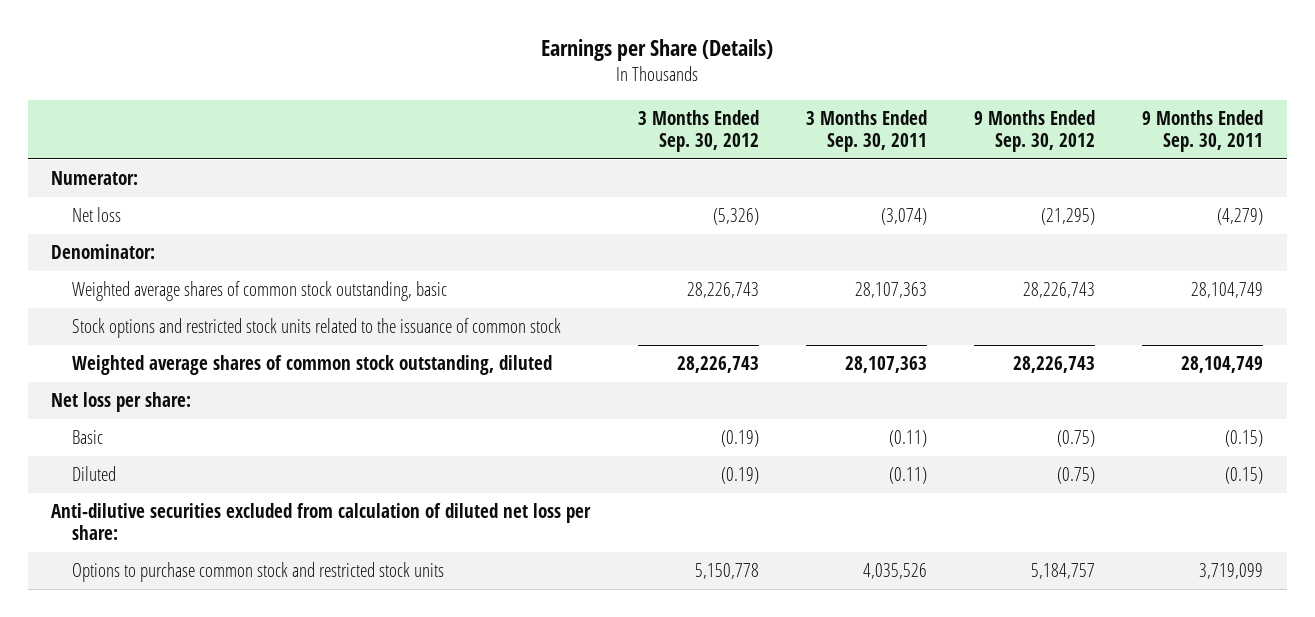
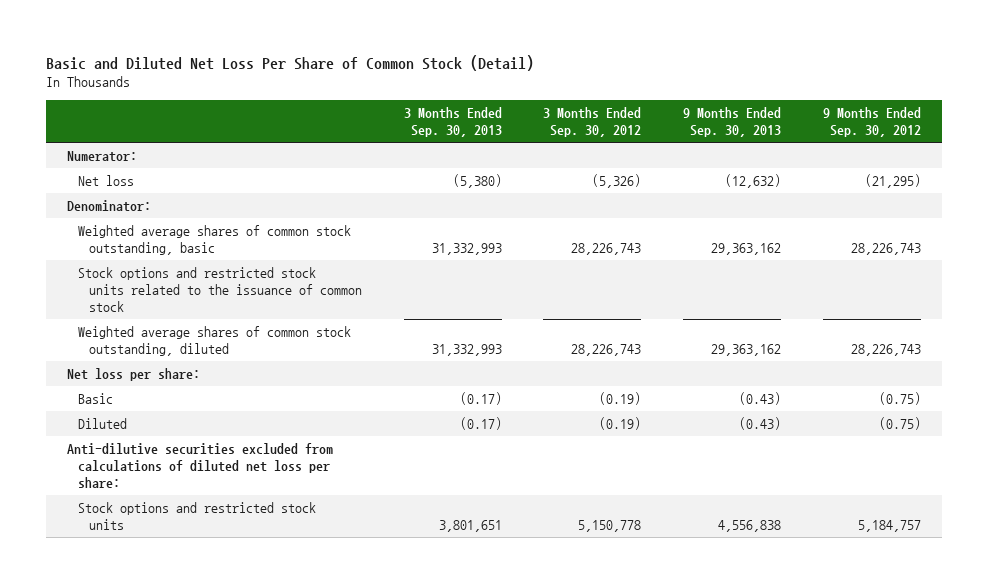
- Earnings per Share (Details)
+ Basic and Diluted Net Loss Per Share of Common Stock (Detail)
- | 3 Months Ended Sep. 30, 2012 | 3 Months Ended Sep. 30, 2011 | 9 Months Ended Sep. 30, 2012 | 9 Months Ended Sep. 30, 2011
+ | 3 Months Ended Sep. 30, 2013 | 3 Months Ended Sep. 30, 2012 | 9 Months Ended Sep. 30, 2013 | 9 Months Ended Sep. 30, 2012
- Anti-dilutive securities excluded from calculation of diluted net loss per share:
- Options to purchase common stock and restricted stock units | 5,150,778 | 4,035,526 | 5,184,757 | 3,719,099
+ Anti-dilutive securities excluded from calculations of diluted net loss per share:
+ Stock options and restricted stock units | 3,801,651 | 5,150,778 | 4,556,838 | 5,184,757

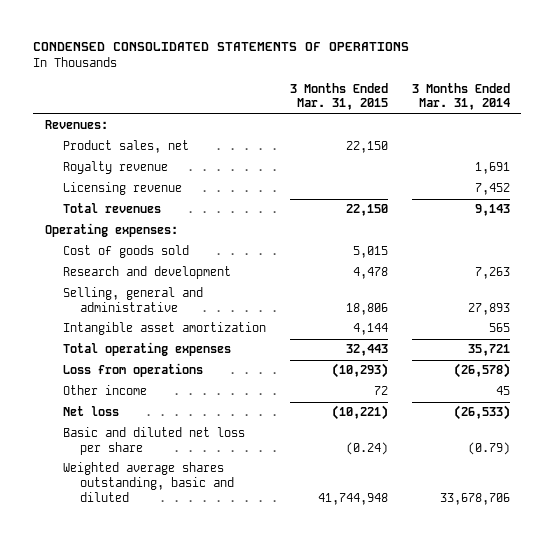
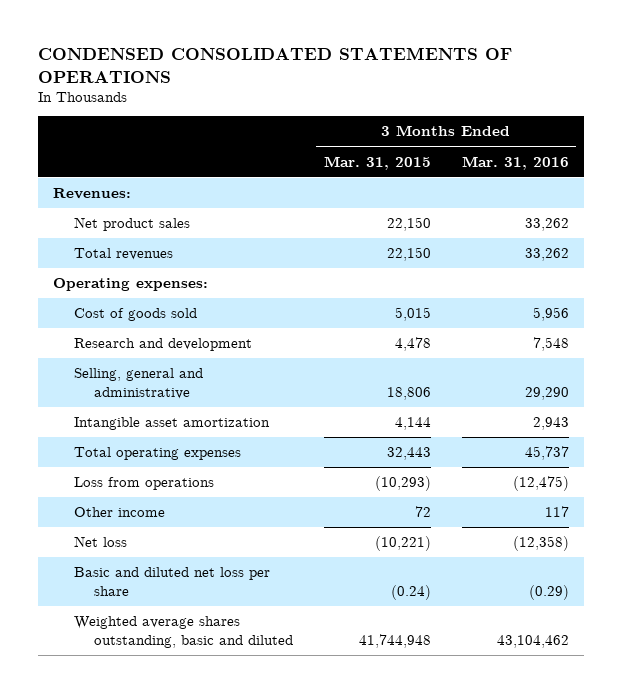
- | 3 Months Ended Mar. 31, 2015 | 3 Months Ended Mar. 31, 2014
+ | 3 Months Ended Mar. 31, 2015 | 3 Months Ended Mar. 31, 2016
- Product sales, net | 22,150 |
- Royalty revenue | | 1,691
- Licensing revenue | | 7,452
+ Net product sales | 22,150 | 33,262

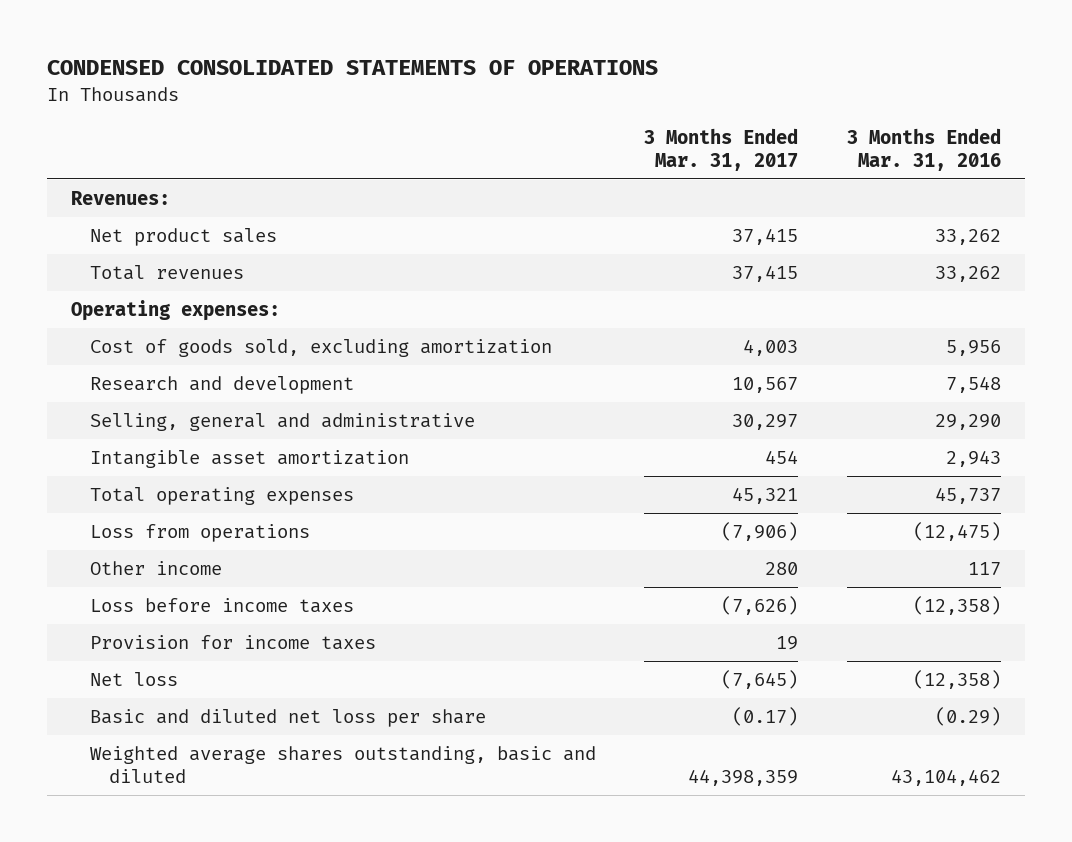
- | 3 Months Ended Mar. 31, 2015 | 3 Months Ended Mar. 31, 2016
+ | 3 Months Ended Mar. 31, 2017 | 3 Months Ended Mar. 31, 2016
- Cost of goods sold | 5,015 | 5,956
+ Cost of goods sold, excluding amortization | 4,003 | 5,956
+ Loss before income taxes | (7,626) | (12,358)
+ Provision for income taxes | 19 |

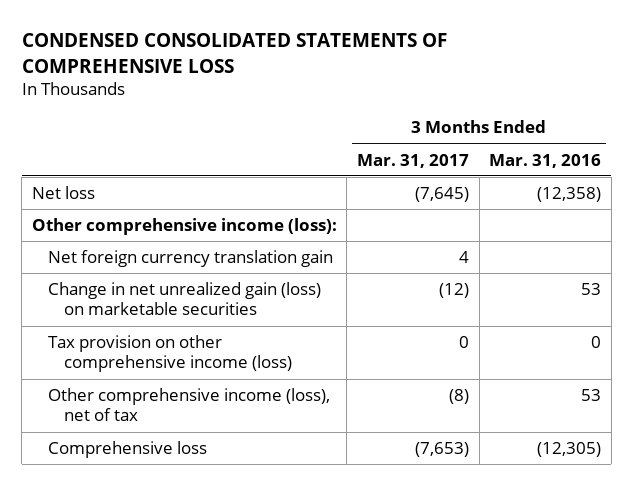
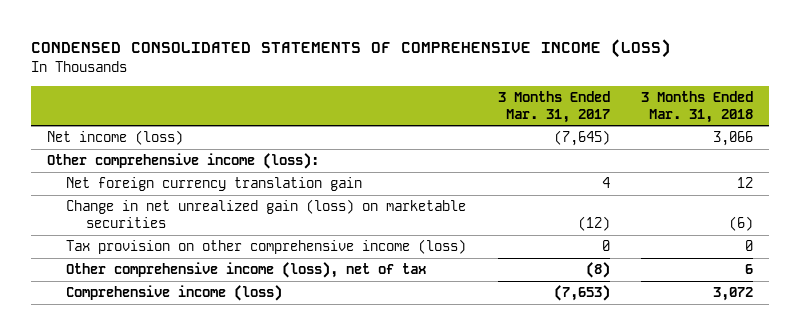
- CONDENSED CONSOLIDATED STATEMENTS OF COMPREHENSIVE LOSS
+ CONDENSED CONSOLIDATED STATEMENTS OF COMPREHENSIVE INCOME (LOSS)
- | 3 Months Ended Mar. 31, 2017 | 3 Months Ended Mar. 31, 2016
+ | 3 Months Ended Mar. 31, 2017 | 3 Months Ended Mar. 31, 2018
- Net loss | (7,645) | (12,358)
+ Net income (loss) | (7,645) | 3,066
- Comprehensive loss | (7,653) | (12,305)
+ Comprehensive income (loss) | (7,653) | 3,072

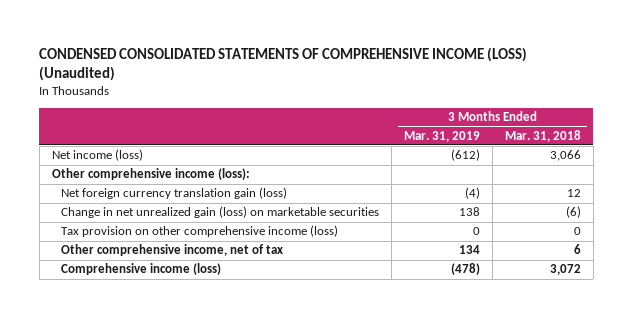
- CONDENSED CONSOLIDATED STATEMENTS OF COMPREHENSIVE INCOME (LOSS)
+ CONDENSED CONSOLIDATED STATEMENTS OF COMPREHENSIVE INCOME (LOSS) (Unaudited)
- | 3 Months Ended Mar. 31, 2017 | 3 Months Ended Mar. 31, 2018
+ | 3 Months Ended Mar. 31, 2019 | 3 Months Ended Mar. 31, 2018
- Net foreign currency translation gain | 4 | 12
+ Net foreign currency translation gain (loss) | (4) | 12
- Other comprehensive income (loss), net of tax | (8) | 6
+ Other comprehensive income, net of tax | 134 | 6

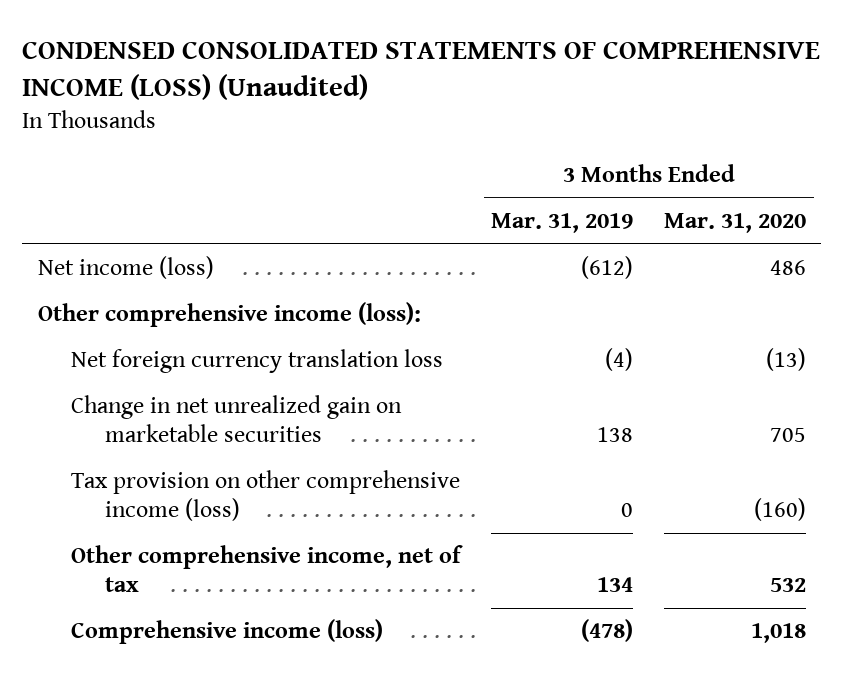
- | 3 Months Ended Mar. 31, 2019 | 3 Months Ended Mar. 31, 2018
+ | 3 Months Ended Mar. 31, 2019 | 3 Months Ended Mar. 31, 2020
- Net foreign currency translation gain (loss) | (4) | 12
- Change in net unrealized gain (loss) on marketable securities | 138 | (6)
+ Net foreign currency translation loss | (4) | (13)
+ Change in net unrealized gain on marketable securities | 138 | 705

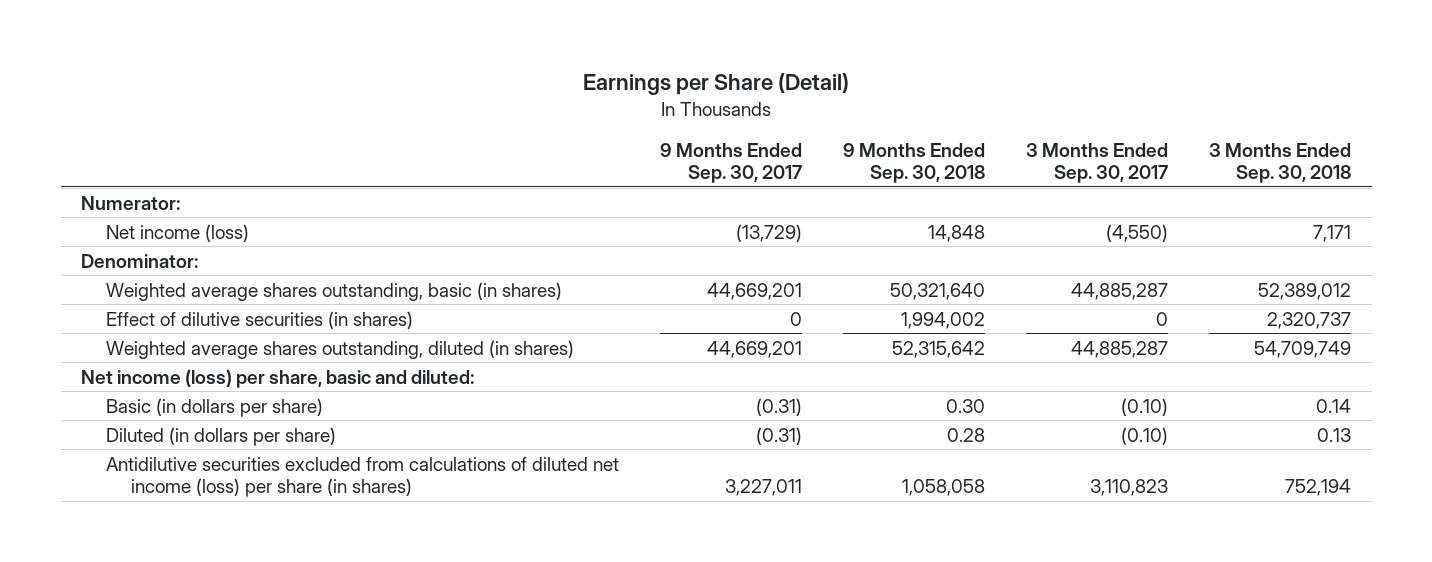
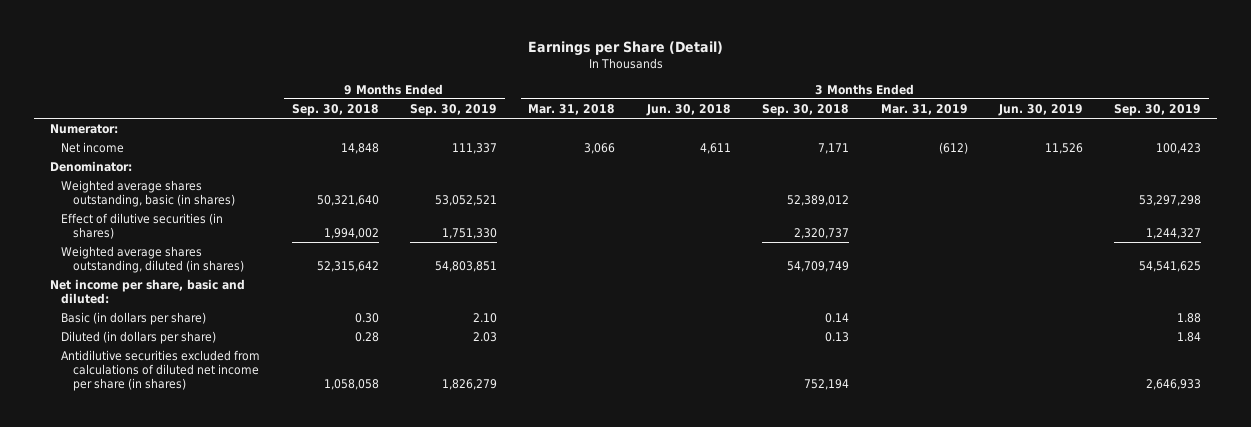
- | 9 Months Ended Sep. 30, 2017 | 9 Months Ended Sep. 30, 2018 | 3 Months Ended Sep. 30, 2017 | 3 Months Ended Sep. 30, 2018
+ | 9 Months Ended Sep. 30, 2018 | 9 Months Ended Sep. 30, 2019 | 3 Months Ended Mar. 31, 2018 | 3 Months Ended Jun. 30, 2018 | 3 Months Ended Sep. 30, 2018 | 3 Months Ended Mar. 31, 2019 | 3 Months Ended Jun. 30, 2019 | 3 Months Ended Sep. 30, 2019
- Net income (loss) | (13,729) | 14,848 | (4,550) | 7,171
+ Net income | 14,848 | 111,337 | 3,066 | 4,611 | 7,171 | (612) | 11,526 | 100,423
- Net income (loss) per share, basic and diluted:
+ Net income per share, basic and diluted:
- Antidilutive securities excluded from calculations of diluted net income (loss) per share (in shares) | 3,227,011 | 1,058,058 | 3,110,823 | 752,194
+ Antidilutive securities excluded from calculations of diluted net income per share (in shares) | 1,058,058 | 1,826,279 | | | 752,194 | | | 2,646,933

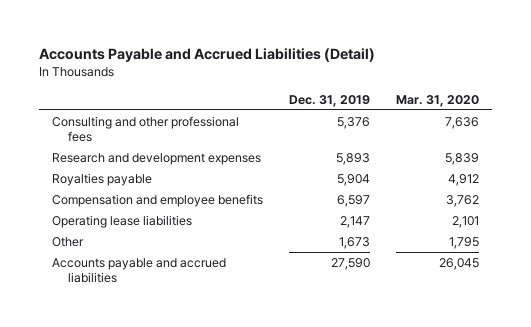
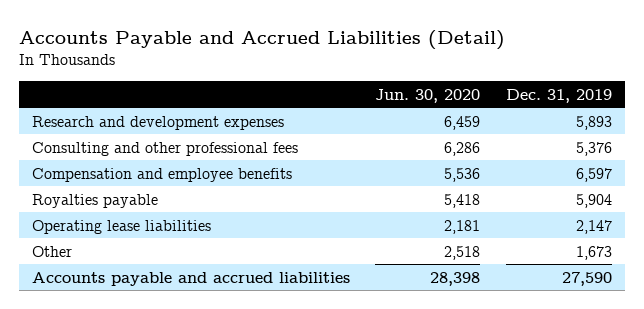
- | Dec. 31, 2019 | Mar. 31, 2020
+ | Jun. 30, 2020 | Dec. 31, 2019
moved down: Consulting and other professional fees | 6,286 | 5,376
moved down: Royalties payable | 5,418 | 5,904

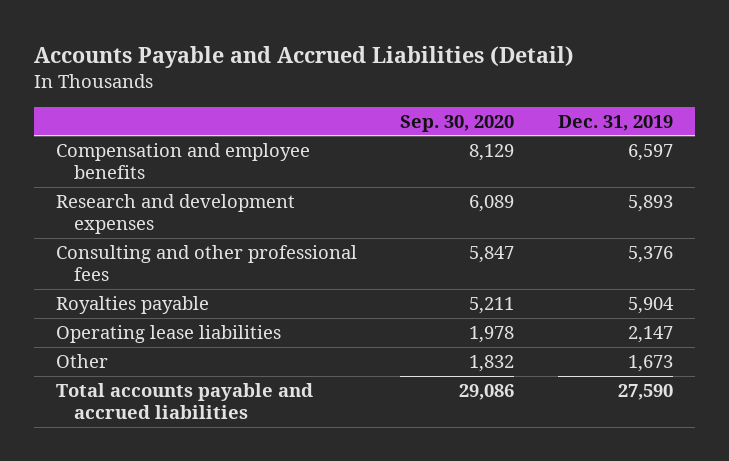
- | Jun. 30, 2020 | Dec. 31, 2019
+ | Sep. 30, 2020 | Dec. 31, 2019
moved up: Compensation and employee benefits | 8,129 | 6,597
- Accounts payable and accrued liabilities | 28,398 | 27,590
+ Total accounts payable and accrued liabilities | 29,086 | 27,590

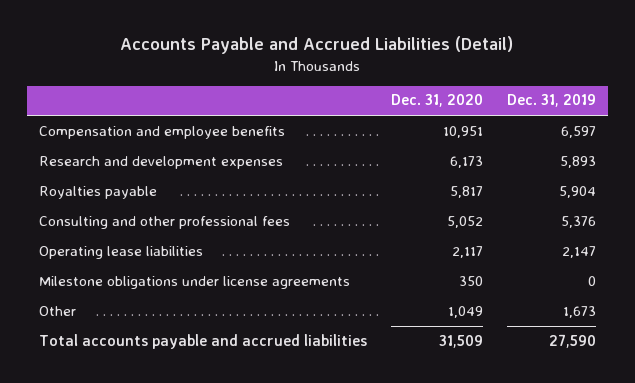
- | Sep. 30, 2020 | Dec. 31, 2019
+ | Dec. 31, 2020 | Dec. 31, 2019
moved down: Consulting and other professional fees | 5,052 | 5,376
+ Milestone obligations under license agreements | 350 | 0

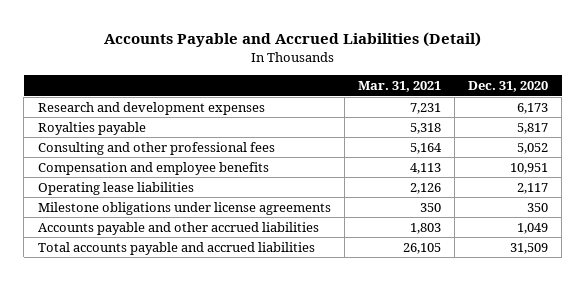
- | Dec. 31, 2020 | Dec. 31, 2019
+ | Mar. 31, 2021 | Dec. 31, 2020
moved down: Compensation and employee benefits | 4,113 | 10,951
- Other | 1,049 | 1,673
+ Accounts payable and other accrued liabilities | 1,803 | 1,049

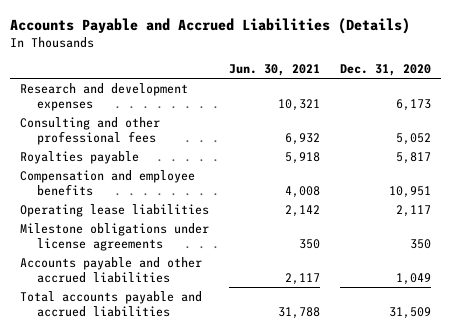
- Accounts Payable and Accrued Liabilities (Detail)
+ Accounts Payable and Accrued Liabilities (Details)
- | Mar. 31, 2021 | Dec. 31, 2020
+ | Jun. 30, 2021 | Dec. 31, 2020
moved down: Royalties payable | 5,918 | 5,817

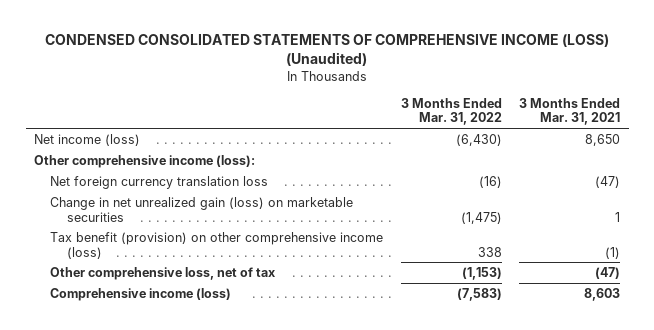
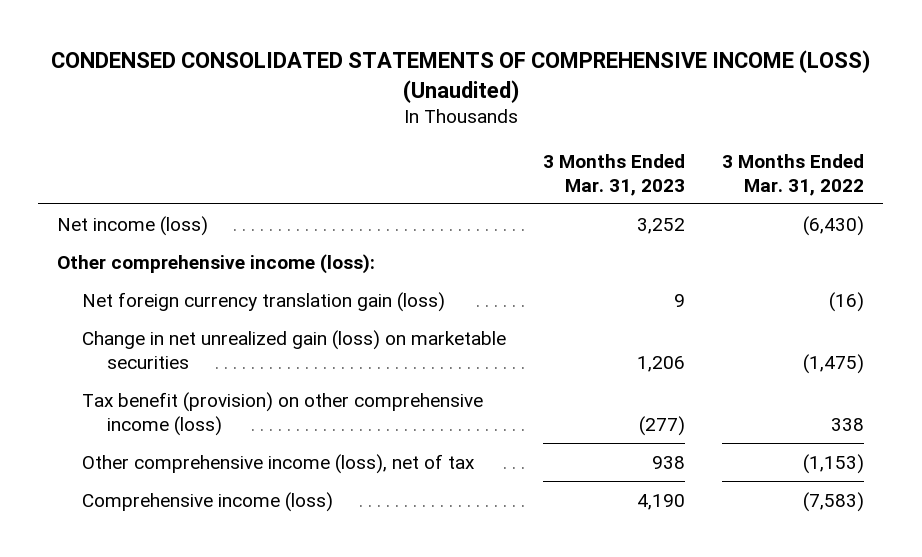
- | 3 Months Ended Mar. 31, 2022 | 3 Months Ended Mar. 31, 2021
+ | 3 Months Ended Mar. 31, 2023 | 3 Months Ended Mar. 31, 2022
- Net foreign currency translation loss | (16) | (47)
+ Net foreign currency translation gain (loss) | 9 | (16)
- Other comprehensive loss, net of tax | (1,153) | (47)
+ Other comprehensive income (loss), net of tax | 938 | (1,153)

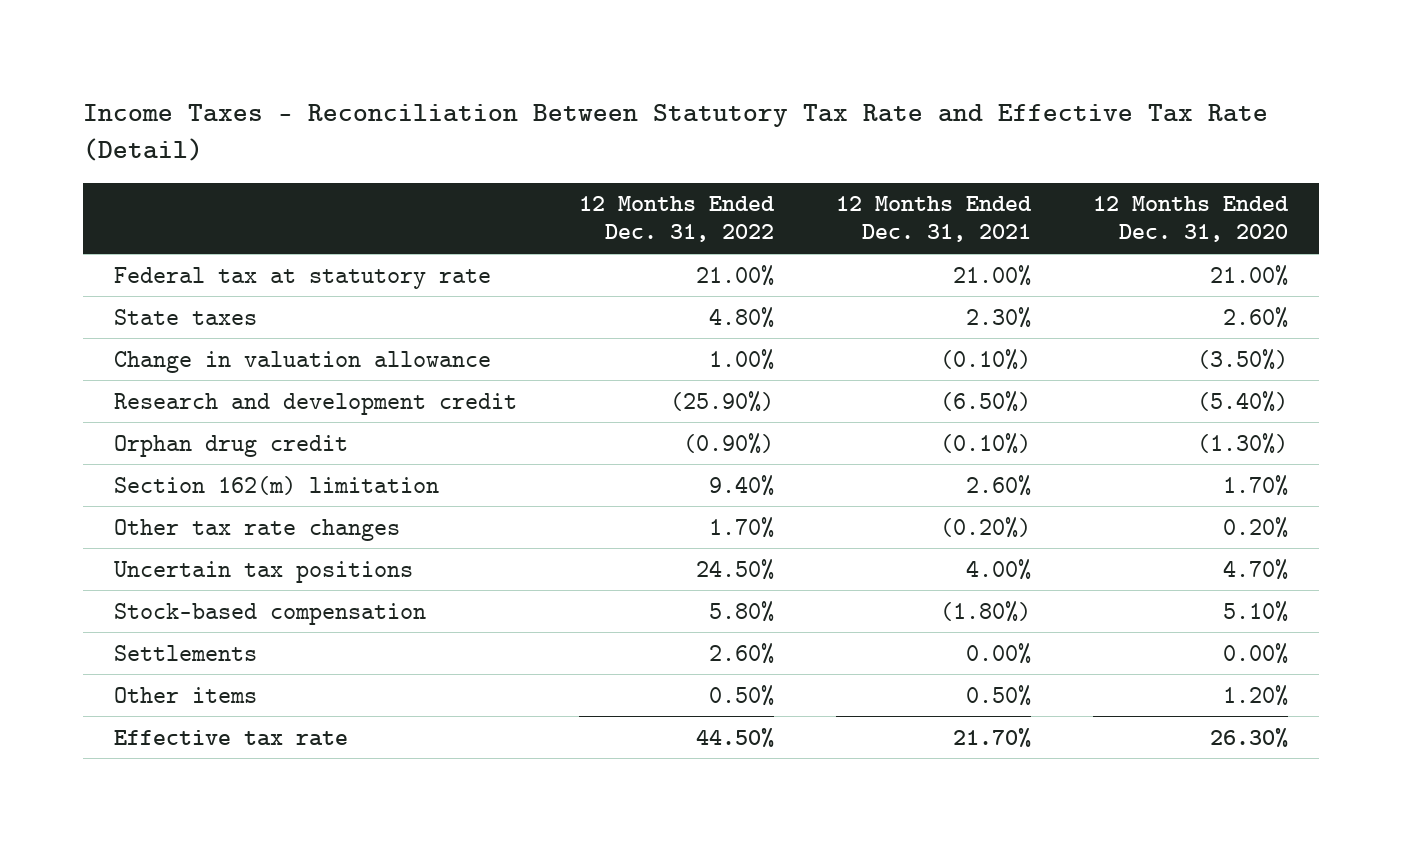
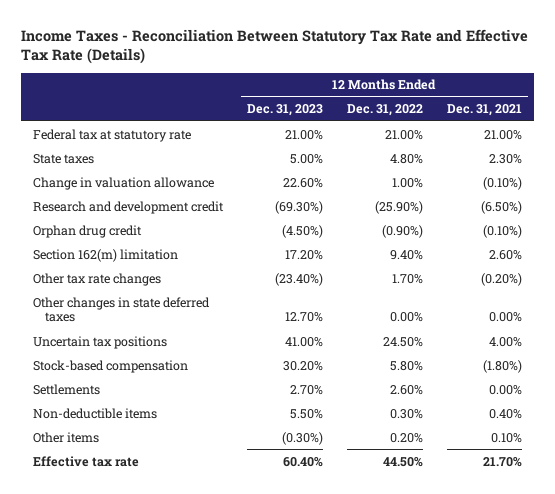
- Income Taxes - Reconciliation Between Statutory Tax Rate and Effective Tax Rate (Detail)
+ Income Taxes - Reconciliation Between Statutory Tax Rate and Effective Tax Rate (Details)
- | 12 Months Ended Dec. 31, 2022 | 12 Months Ended Dec. 31, 2021 | 12 Months Ended Dec. 31, 2020
+ | 12 Months Ended Dec. 31, 2023 | 12 Months Ended Dec. 31, 2022 | 12 Months Ended Dec. 31, 2021
+ Other changes in state deferred taxes | 12.70% | 0.00% | 0.00%
- Other items | 0.50% | 0.50% | 1.20%
+ Non-deductible items | 5.50% | 0.30% | 0.40%
+ Other items | (0.30%) | 0.20% | 0.10%

